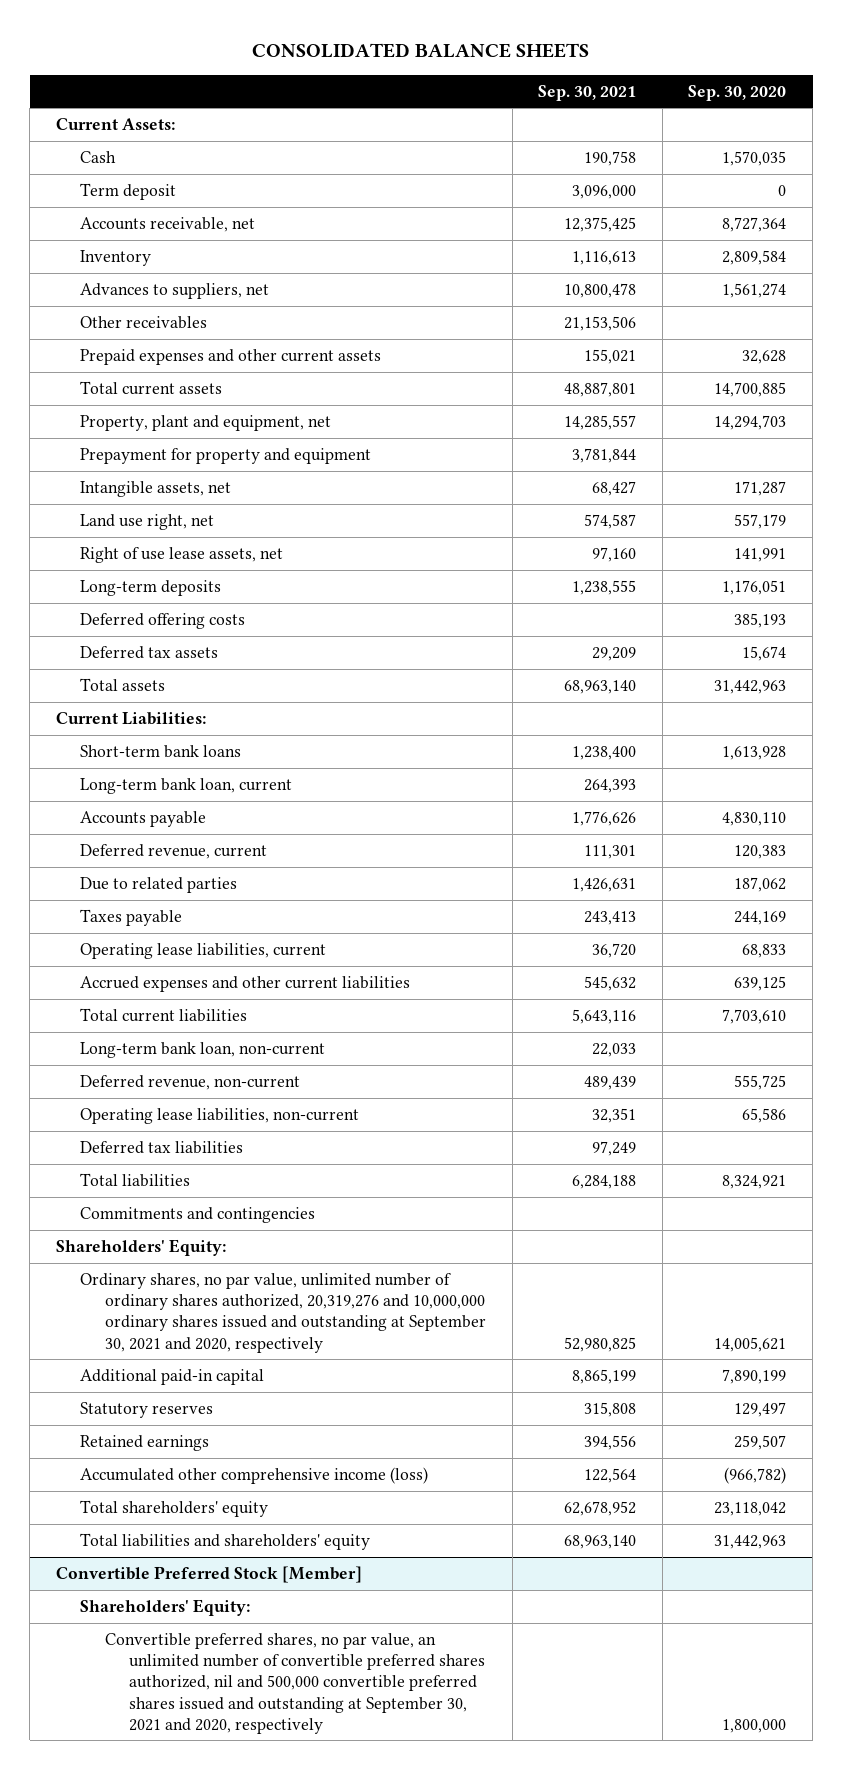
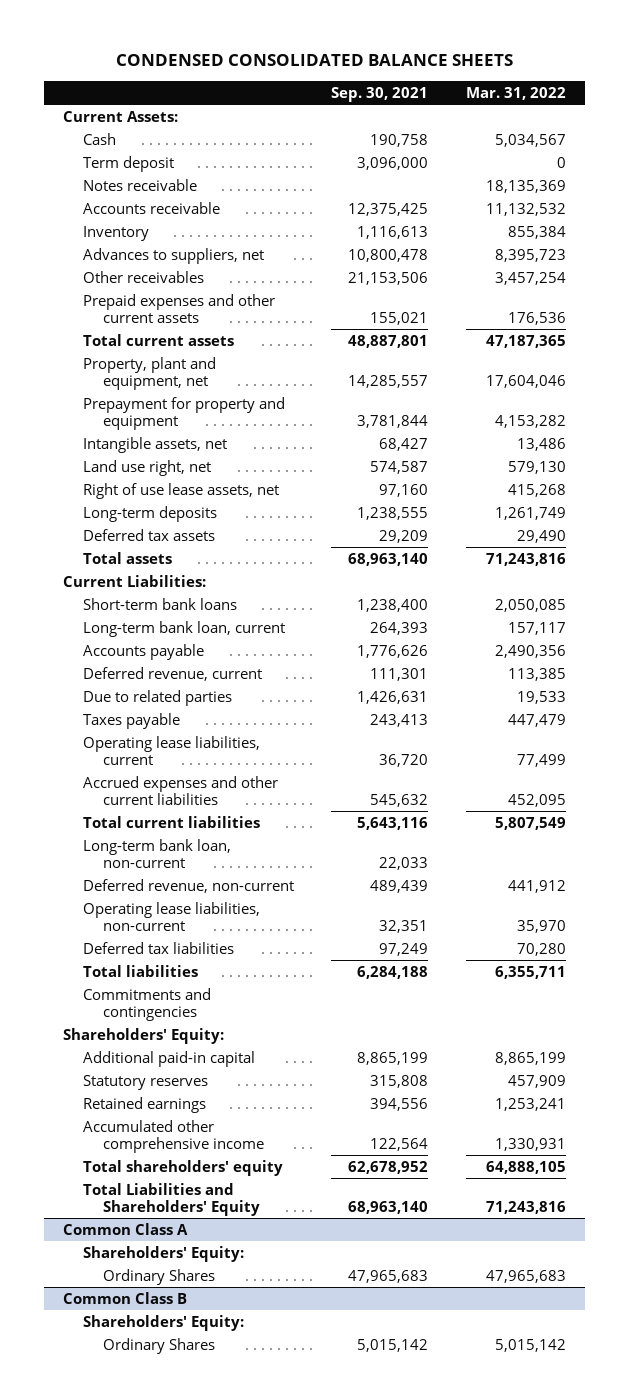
- CONSOLIDATED BALANCE SHEETS
+ CONDENSED CONSOLIDATED BALANCE SHEETS
- | Sep. 30, 2021 | Sep. 30, 2020
+ | Sep. 30, 2021 | Mar. 31, 2022
- Accounts receivable, net | 12,375,425 | 8,727,364
+ Notes receivable | | 18,135,369
+ Accounts receivable | 12,375,425 | 11,132,532
- Deferred offering costs | | 385,193
- Ordinary shares, no par value, unlimited number of ordinary shares authorized, 20,319,276 and 10,000,000 ordinary shares issued and outstanding at September 30, 2021 and 2020, respectively | 52,980,825 | 14,005,621
- Accumulated other comprehensive income (loss) | 122,564 | (966,782)
+ Accumulated other comprehensive income | 122,564 | 1,330,931
- Total liabilities and shareholders' equity | 68,963,140 | 31,442,963
- Convertible Preferred Stock [Member]
+ Total Liabilities and Shareholders' Equity | 68,963,140 | 71,243,816
+ Common Class A
- Convertible preferred shares, no par value, an unlimited number of convertible preferred shares authorized, nil and 500,000 convertible preferred shares issued and outstanding at September 30, 2021 and 2020, respectively | | 1,800,000
+ Ordinary Shares | 47,965,683 | 47,965,683
+ Common Class B
+ Shareholders' Equity:
+ Ordinary Shares | 5,015,142 | 5,015,142

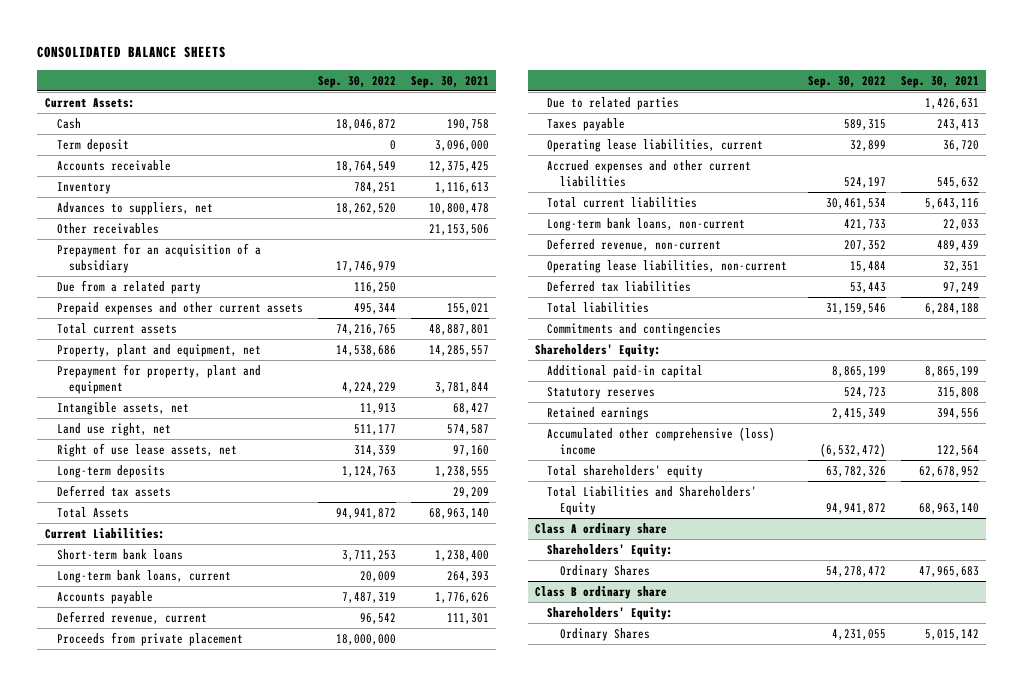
- CONDENSED CONSOLIDATED BALANCE SHEETS
+ CONSOLIDATED BALANCE SHEETS
- | Sep. 30, 2021 | Mar. 31, 2022
+ | Sep. 30, 2022 | Sep. 30, 2021
- Notes receivable | | 18,135,369
+ Prepayment for an acquisition of a subsidiary | 17,746,979 |
+ Due from a related party | 116,250 |
- Prepayment for property and equipment | 3,781,844 | 4,153,282
+ Prepayment for property, plant and equipment | 4,224,229 | 3,781,844
- Total assets | 68,963,140 | 71,243,816
+ Total Assets | 94,941,872 | 68,963,140
- Long-term bank loan, current | 264,393 | 157,117
+ Long-term bank loans, current | 20,009 | 264,393
+ Proceeds from private placement | 18,000,000 |
- Long-term bank loan, non-current | 22,033 |
+ Long-term bank loans, non-current | 421,733 | 22,033
- Accumulated other comprehensive income | 122,564 | 1,330,931
+ Accumulated other comprehensive (loss) income | (6,532,472) | 122,564
- Common Class A
+ Class A ordinary share
- Common Class B
+ Class B ordinary share

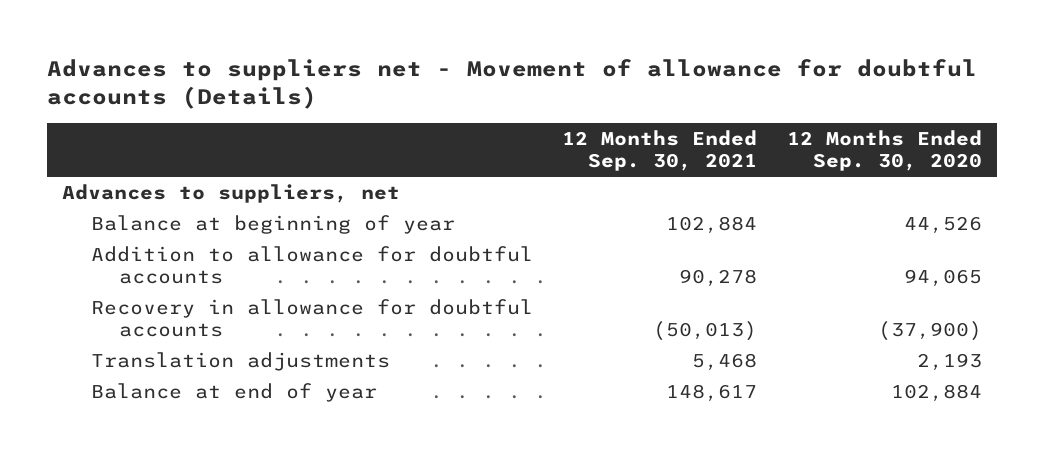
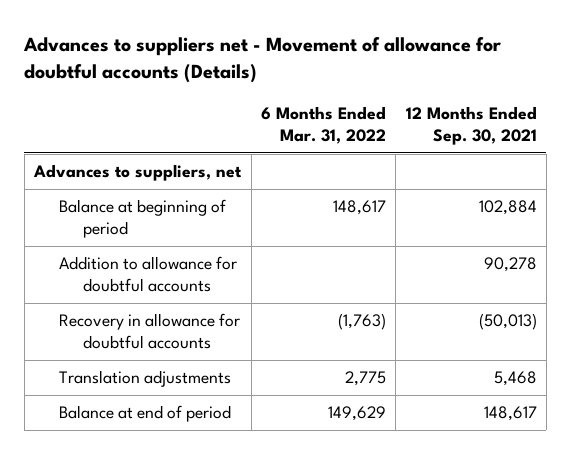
- | 12 Months Ended Sep. 30, 2021 | 12 Months Ended Sep. 30, 2020
+ | 6 Months Ended Mar. 31, 2022 | 12 Months Ended Sep. 30, 2021
- Balance at beginning of year | 102,884 | 44,526
+ Balance at beginning of period | 148,617 | 102,884
- Balance at end of year | 148,617 | 102,884
+ Balance at end of period | 149,629 | 148,617

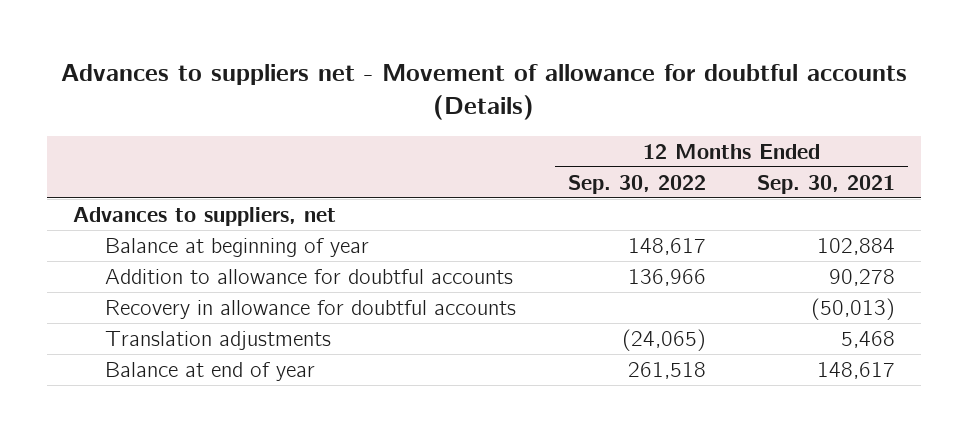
- | 6 Months Ended Mar. 31, 2022 | 12 Months Ended Sep. 30, 2021
+ | 12 Months Ended Sep. 30, 2022 | 12 Months Ended Sep. 30, 2021
- Balance at beginning of period | 148,617 | 102,884
+ Balance at beginning of year | 148,617 | 102,884
- Balance at end of period | 149,629 | 148,617
+ Balance at end of year | 261,518 | 148,617

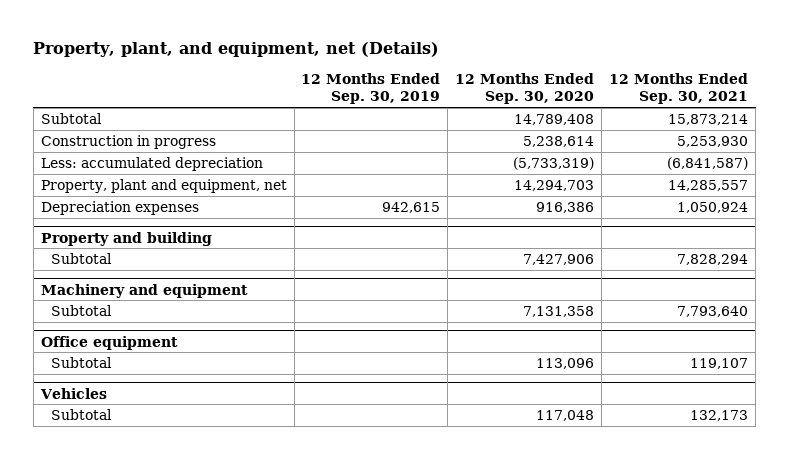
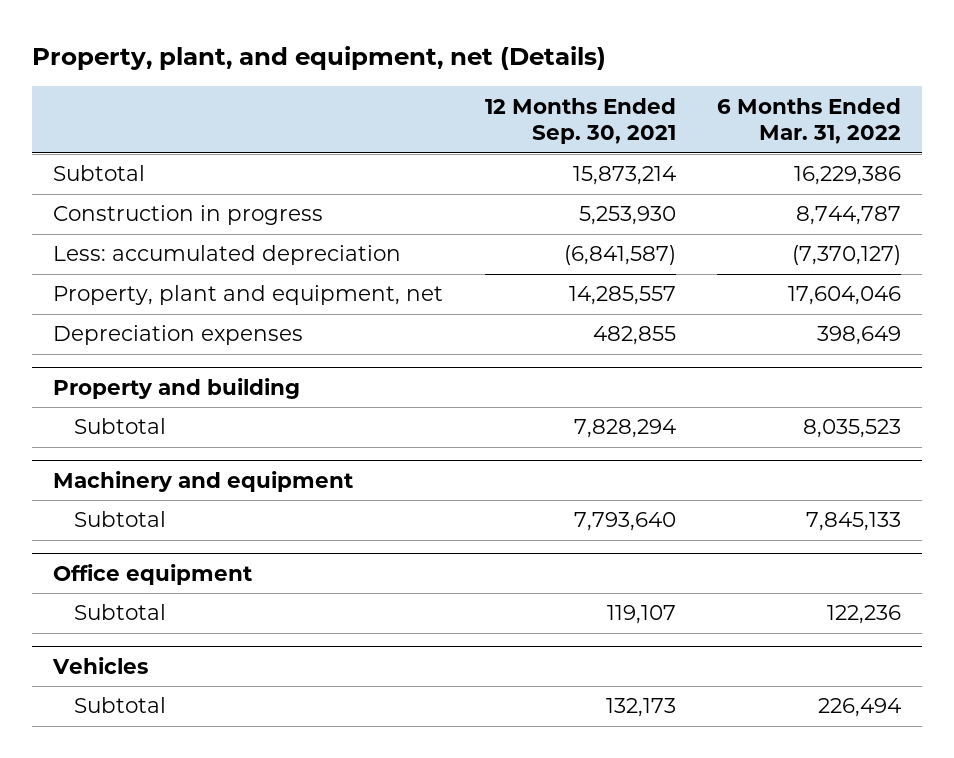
- | 12 Months Ended Sep. 30, 2019 | 12 Months Ended Sep. 30, 2020 | 12 Months Ended Sep. 30, 2021
+ | 12 Months Ended Sep. 30, 2021 | 6 Months Ended Mar. 31, 2022
- Depreciation expenses | 942,615 | 916,386 | 1,050,924
+ Depreciation expenses | 482,855 | 398,649

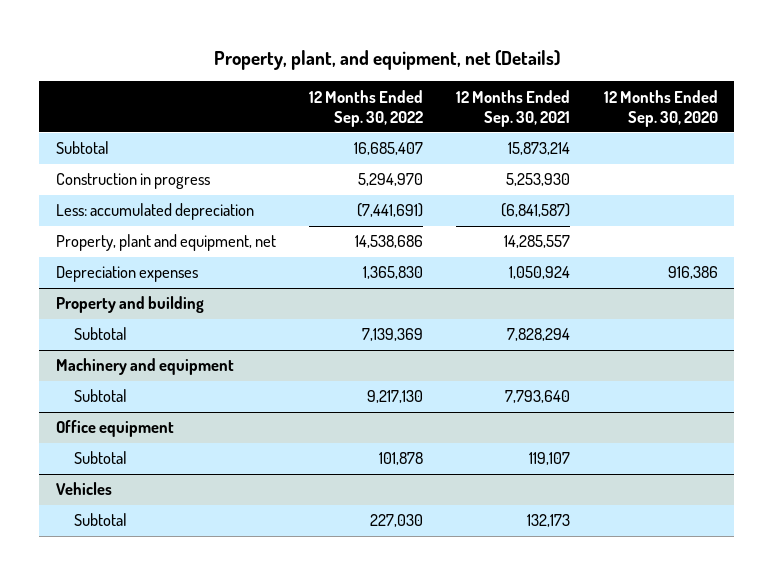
- | 12 Months Ended Sep. 30, 2021 | 6 Months Ended Mar. 31, 2022
+ | 12 Months Ended Sep. 30, 2022 | 12 Months Ended Sep. 30, 2021 | 12 Months Ended Sep. 30, 2020
- Depreciation expenses | 482,855 | 398,649
+ Depreciation expenses | 1,365,830 | 1,050,924 | 916,386

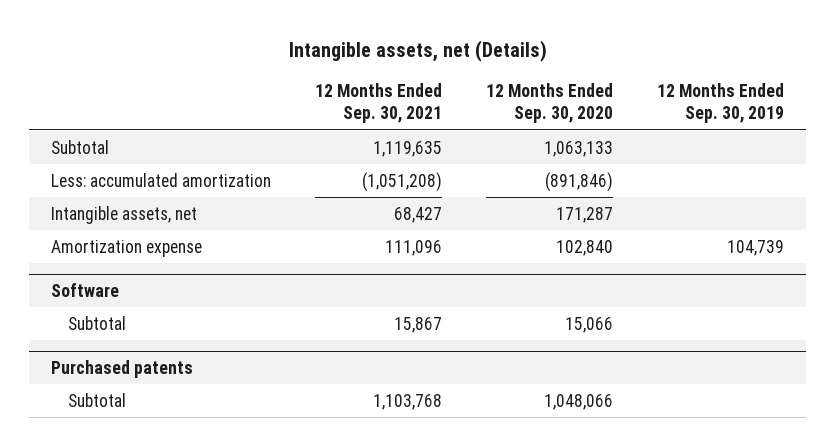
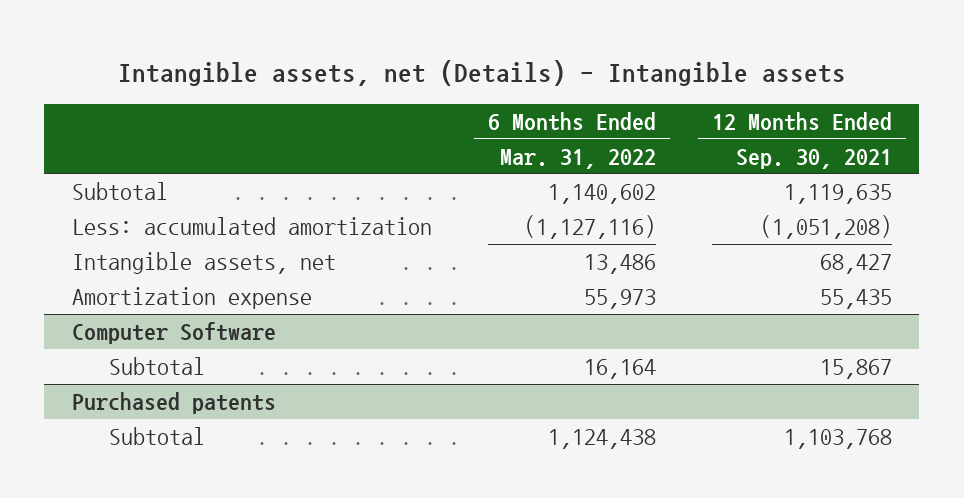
- Intangible assets, net (Details)
+ Intangible assets, net (Details) - Intangible assets
- | 12 Months Ended Sep. 30, 2021 | 12 Months Ended Sep. 30, 2020 | 12 Months Ended Sep. 30, 2019
+ | 6 Months Ended Mar. 31, 2022 | 12 Months Ended Sep. 30, 2021
- Amortization expense | 111,096 | 102,840 | 104,739
- Software
+ Amortization expense | 55,973 | 55,435
+ Computer Software

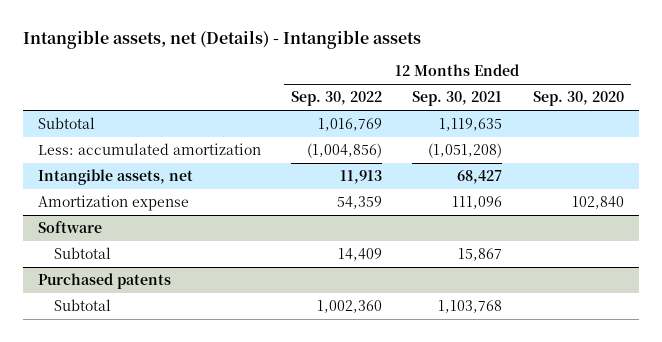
- | 6 Months Ended Mar. 31, 2022 | 12 Months Ended Sep. 30, 2021
+ | 12 Months Ended Sep. 30, 2022 | 12 Months Ended Sep. 30, 2021 | 12 Months Ended Sep. 30, 2020
- Amortization expense | 55,973 | 55,435
- Computer Software
+ Amortization expense | 54,359 | 111,096 | 102,840
+ Software

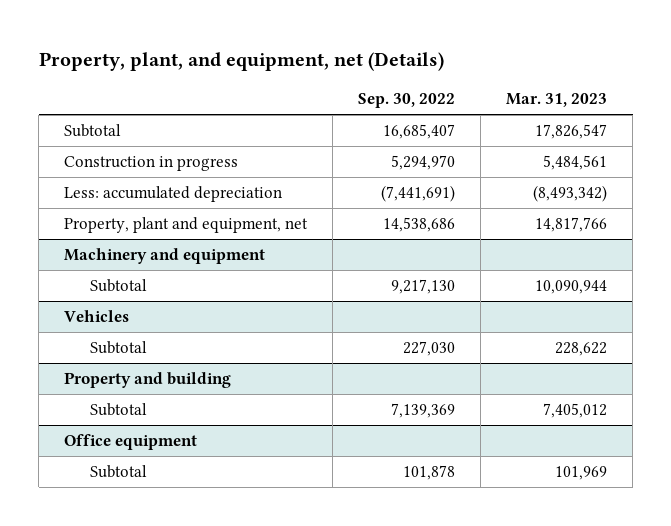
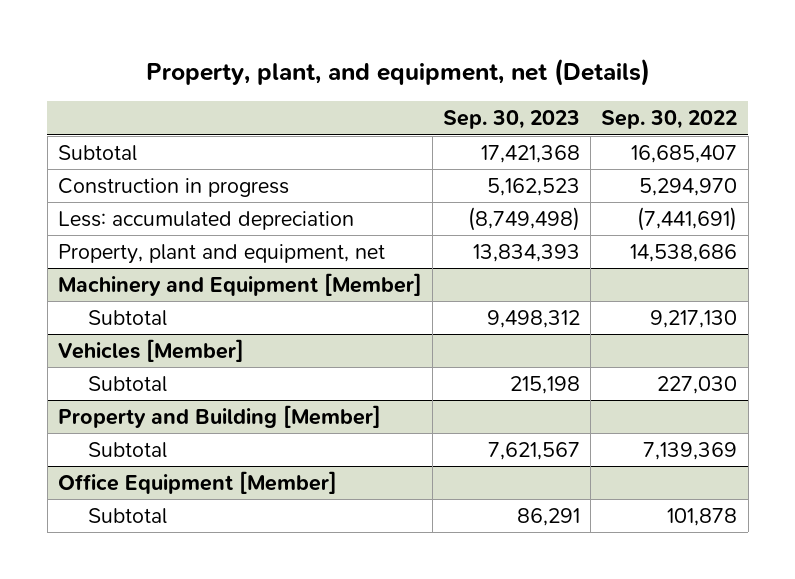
- | Sep. 30, 2022 | Mar. 31, 2023
+ | Sep. 30, 2023 | Sep. 30, 2022
- Machinery and equipment
+ Machinery and Equipment [Member]
- Vehicles
+ Vehicles [Member]
- Property and building
+ Property and Building [Member]
- Office equipment
+ Office Equipment [Member]

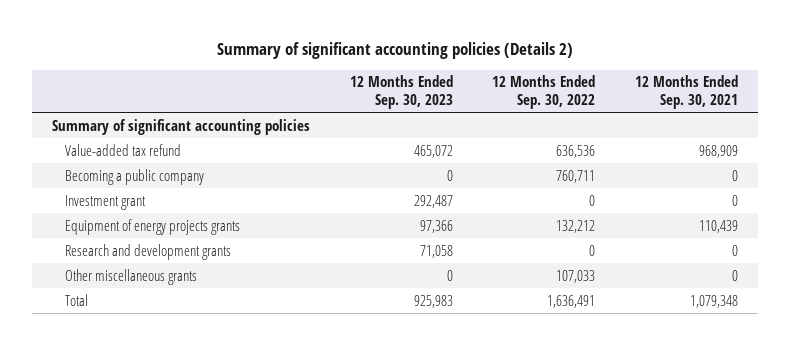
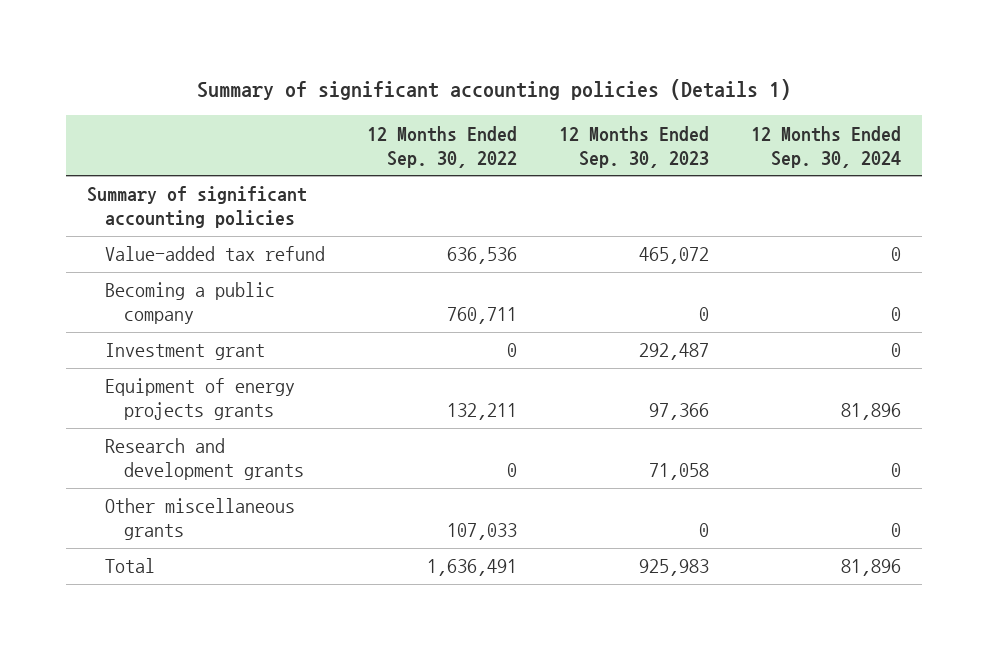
- Summary of significant accounting policies (Details 2)
+ Summary of significant accounting policies (Details 1)
- | 12 Months Ended Sep. 30, 2023 | 12 Months Ended Sep. 30, 2022 | 12 Months Ended Sep. 30, 2021
+ | 12 Months Ended Sep. 30, 2022 | 12 Months Ended Sep. 30, 2023 | 12 Months Ended Sep. 30, 2024
- Equipment of energy projects grants | 97,366 | 132,212 | 110,439
+ Equipment of energy projects grants | 132,211 | 97,366 | 81,896

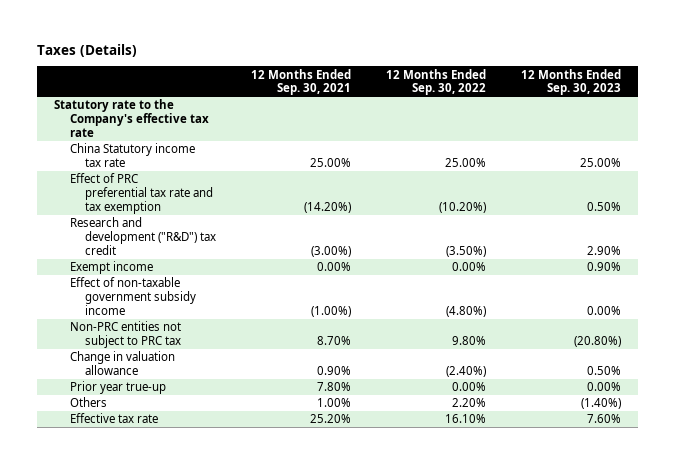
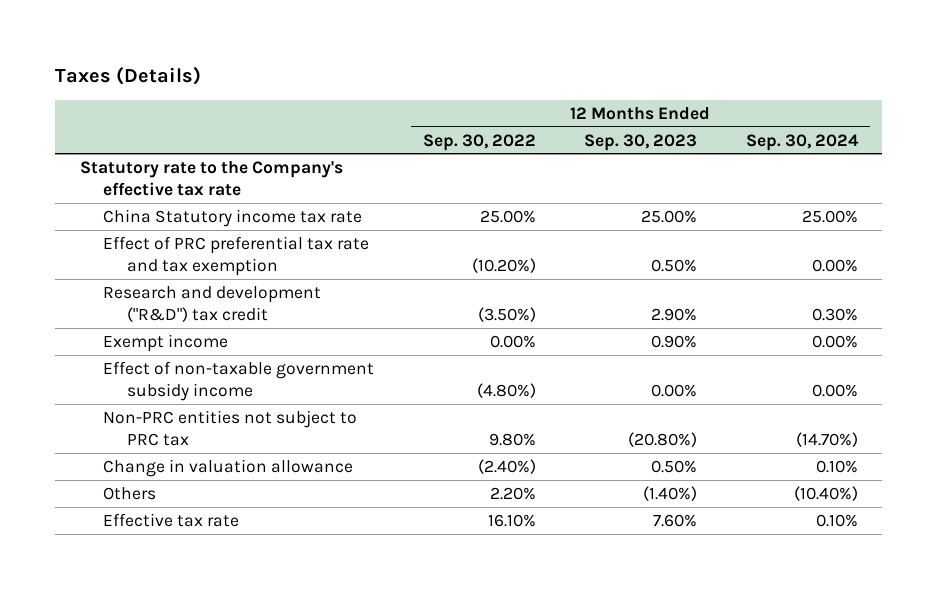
- | 12 Months Ended Sep. 30, 2021 | 12 Months Ended Sep. 30, 2022 | 12 Months Ended Sep. 30, 2023
+ | 12 Months Ended Sep. 30, 2022 | 12 Months Ended Sep. 30, 2023 | 12 Months Ended Sep. 30, 2024
- Prior year true-up | 7.80% | 0.00% | 0.00%

